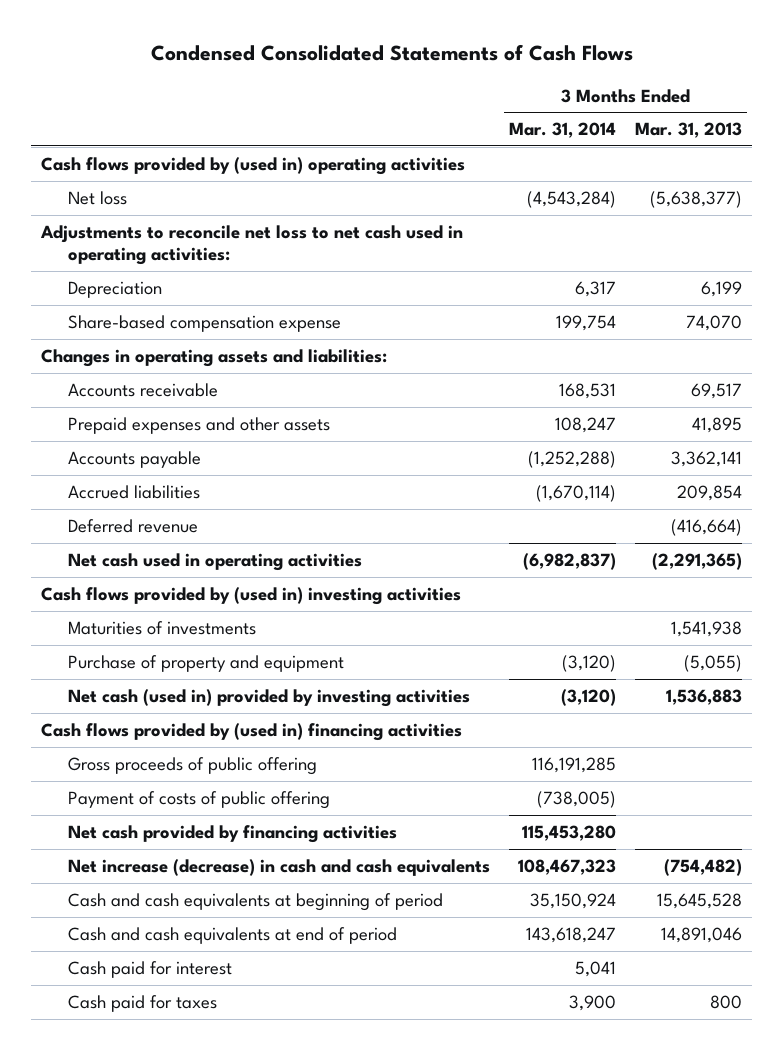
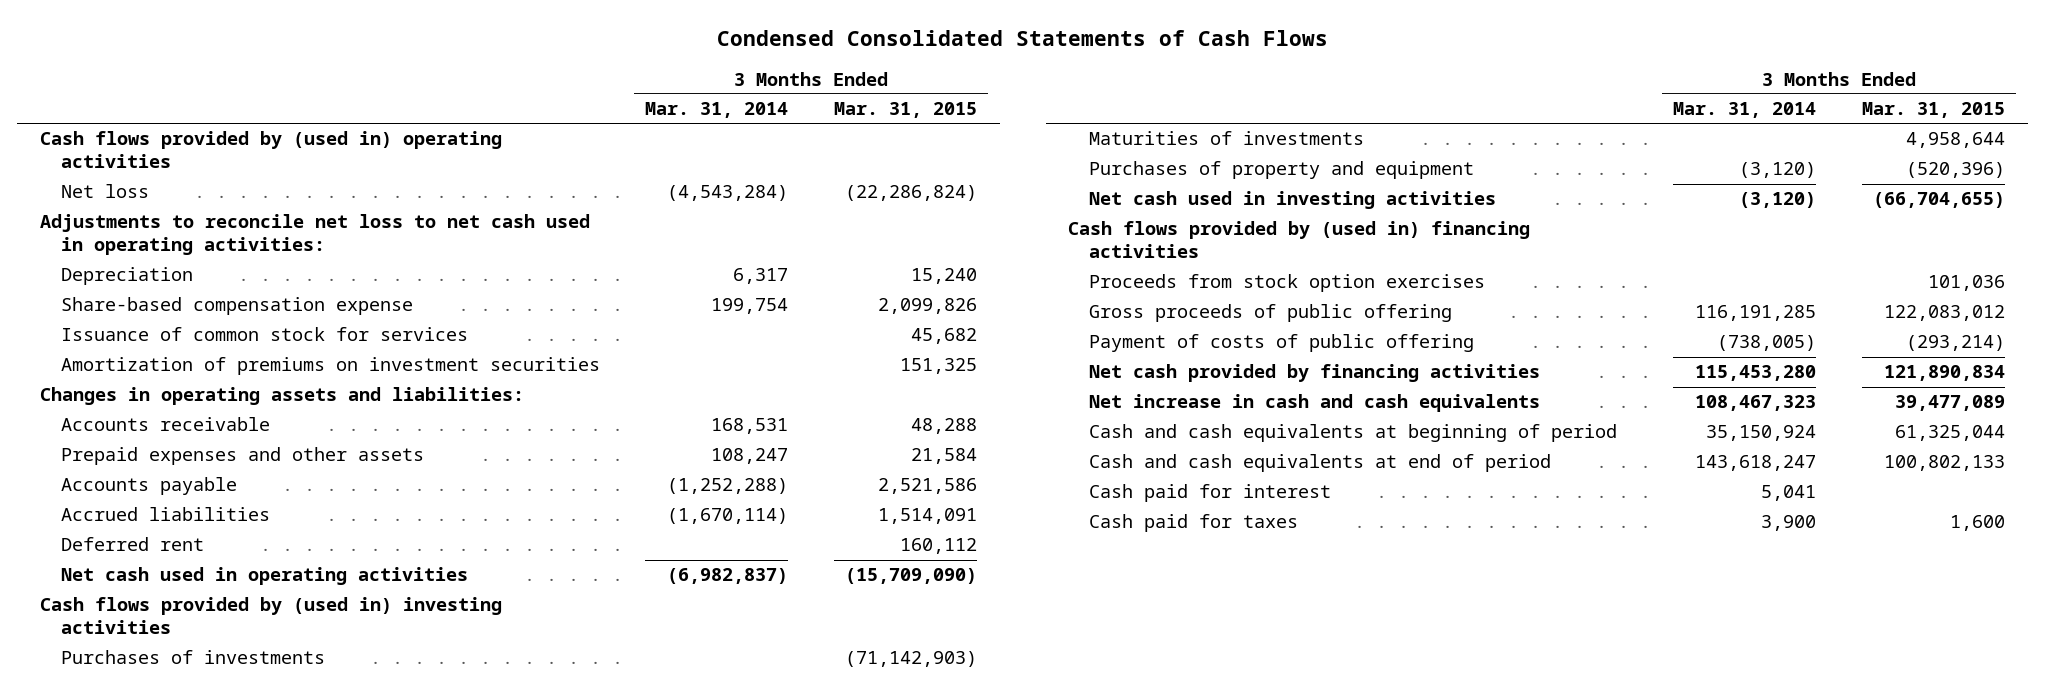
- | 3 Months Ended Mar. 31, 2014 | 3 Months Ended Mar. 31, 2013
+ | 3 Months Ended Mar. 31, 2014 | 3 Months Ended Mar. 31, 2015
+ Issuance of common stock for services | | 45,682
+ Amortization of premiums on investment securities | | 151,325
- Deferred revenue | | (416,664)
+ Deferred rent | | 160,112
+ Purchases of investments | | (71,142,903)
- Purchase of property and equipment | (3,120) | (5,055)
- Net cash (used in) provided by investing activities | (3,120) | 1,536,883
+ Purchases of property and equipment | (3,120) | (520,396)
+ Net cash used in investing activities | (3,120) | (66,704,655)
+ Proceeds from stock option exercises | | 101,036
- Net increase (decrease) in cash and cash equivalents | 108,467,323 | (754,482)
+ Net increase in cash and cash equivalents | 108,467,323 | 39,477,089

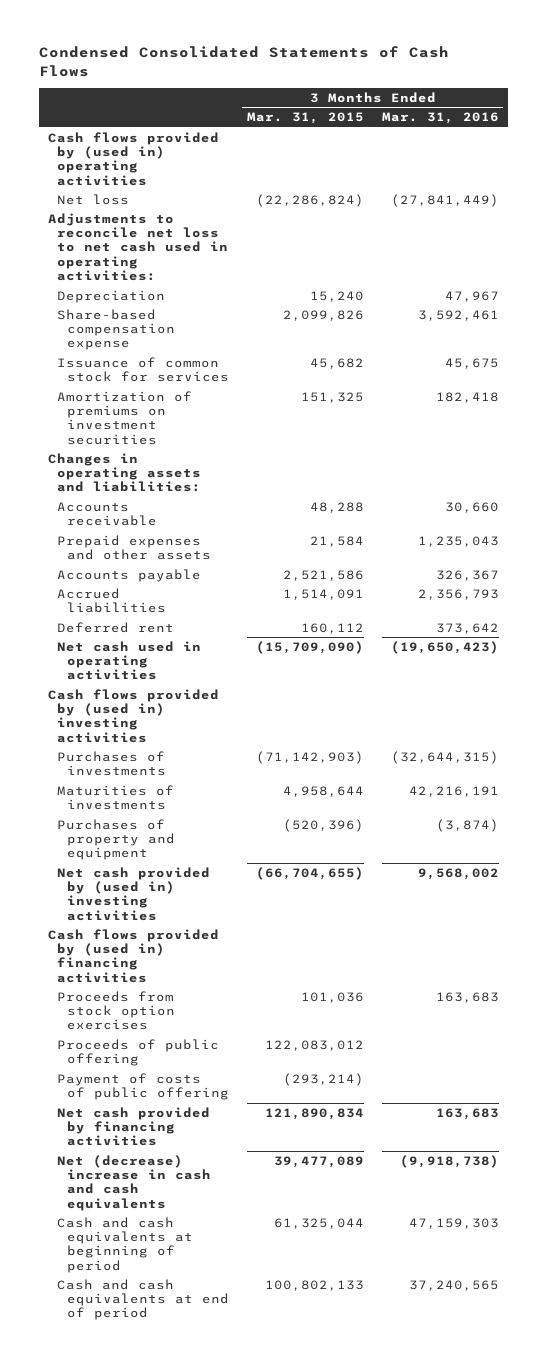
- | 3 Months Ended Mar. 31, 2014 | 3 Months Ended Mar. 31, 2015
+ | 3 Months Ended Mar. 31, 2015 | 3 Months Ended Mar. 31, 2016
- Net cash used in investing activities | (3,120) | (66,704,655)
+ Net cash provided by (used in) investing activities | (66,704,655) | 9,568,002
- Gross proceeds of public offering | 116,191,285 | 122,083,012
+ Proceeds of public offering | 122,083,012 |
- Net increase in cash and cash equivalents | 108,467,323 | 39,477,089
+ Net (decrease) increase in cash and cash equivalents | 39,477,089 | (9,918,738)
- Cash paid for interest | 5,041 |
- Cash paid for taxes | 3,900 | 1,600

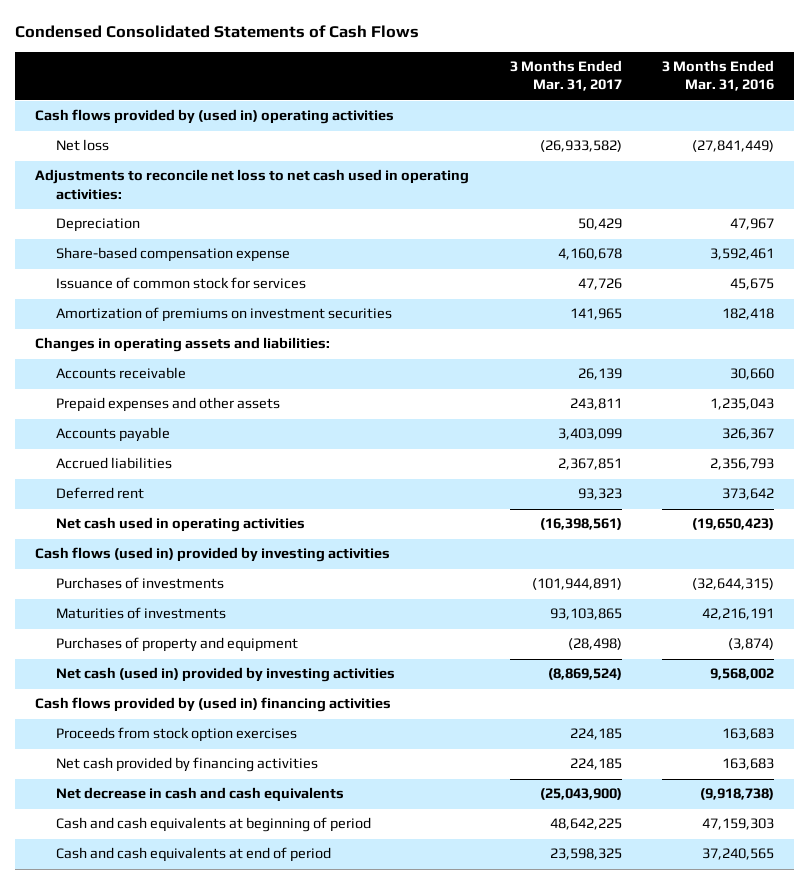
- | 3 Months Ended Mar. 31, 2015 | 3 Months Ended Mar. 31, 2016
+ | 3 Months Ended Mar. 31, 2017 | 3 Months Ended Mar. 31, 2016
- Cash flows provided by (used in) investing activities
+ Cash flows (used in) provided by investing activities
- Net cash provided by (used in) investing activities | (66,704,655) | 9,568,002
+ Net cash (used in) provided by investing activities | (8,869,524) | 9,568,002
- Proceeds of public offering | 122,083,012 |
- Payment of costs of public offering | (293,214) |
- Net (decrease) increase in cash and cash equivalents | 39,477,089 | (9,918,738)
+ Net decrease in cash and cash equivalents | (25,043,900) | (9,918,738)

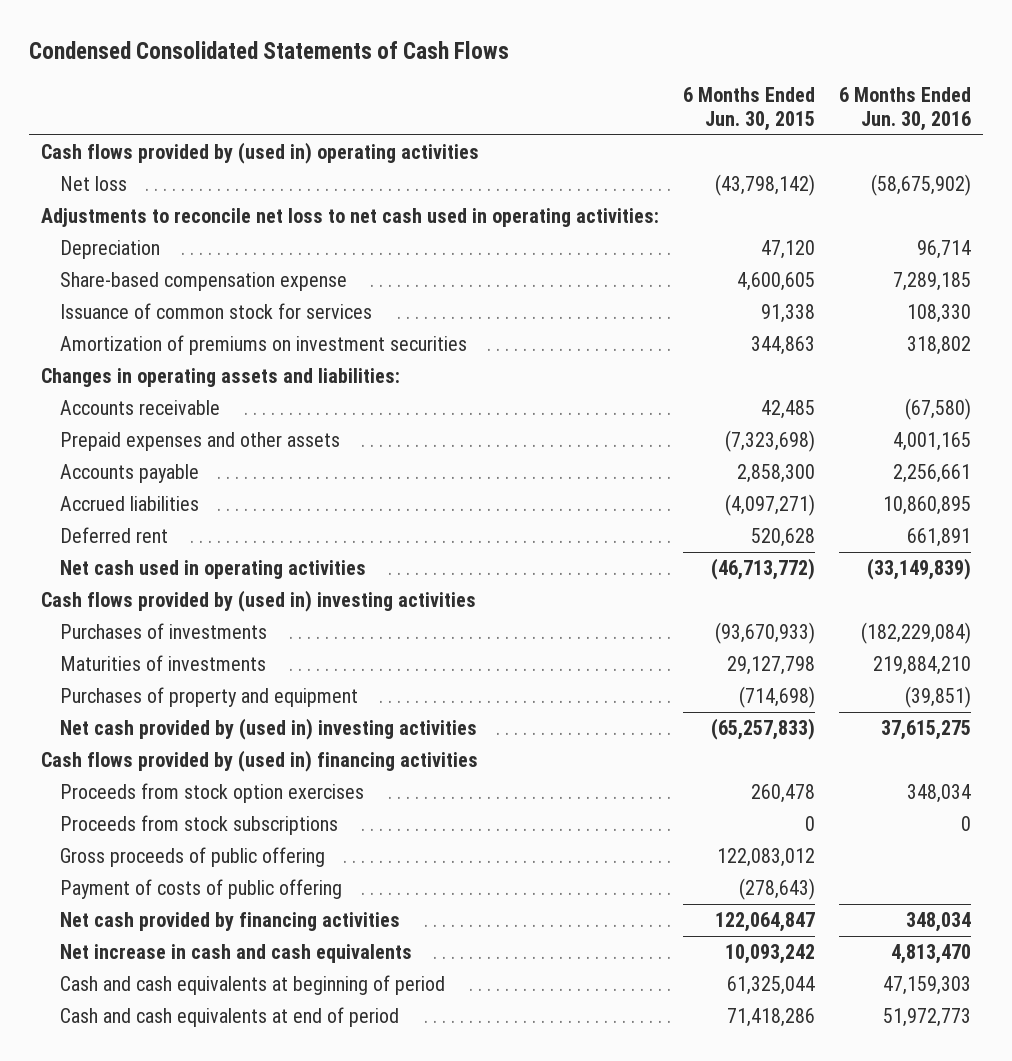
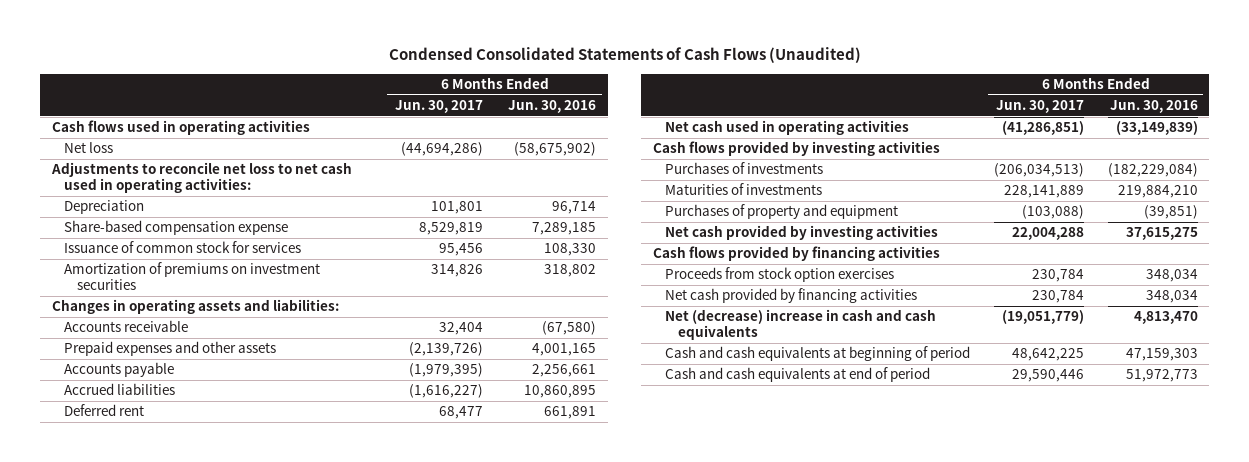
- Condensed Consolidated Statements of Cash Flows
+ Condensed Consolidated Statements of Cash Flows (Unaudited)
- | 6 Months Ended Jun. 30, 2015 | 6 Months Ended Jun. 30, 2016
+ | 6 Months Ended Jun. 30, 2017 | 6 Months Ended Jun. 30, 2016
- Cash flows provided by (used in) operating activities
+ Cash flows used in operating activities
- Cash flows provided by (used in) investing activities
+ Cash flows provided by investing activities
- Net cash provided by (used in) investing activities | (65,257,833) | 37,615,275
- Cash flows provided by (used in) financing activities
+ Net cash provided by investing activities | 22,004,288 | 37,615,275
+ Cash flows provided by financing activities
- Proceeds from stock subscriptions | 0 | 0
- Gross proceeds of public offering | 122,083,012 |
- Payment of costs of public offering | (278,643) |
- Net increase in cash and cash equivalents | 10,093,242 | 4,813,470
+ Net (decrease) increase in cash and cash equivalents | (19,051,779) | 4,813,470

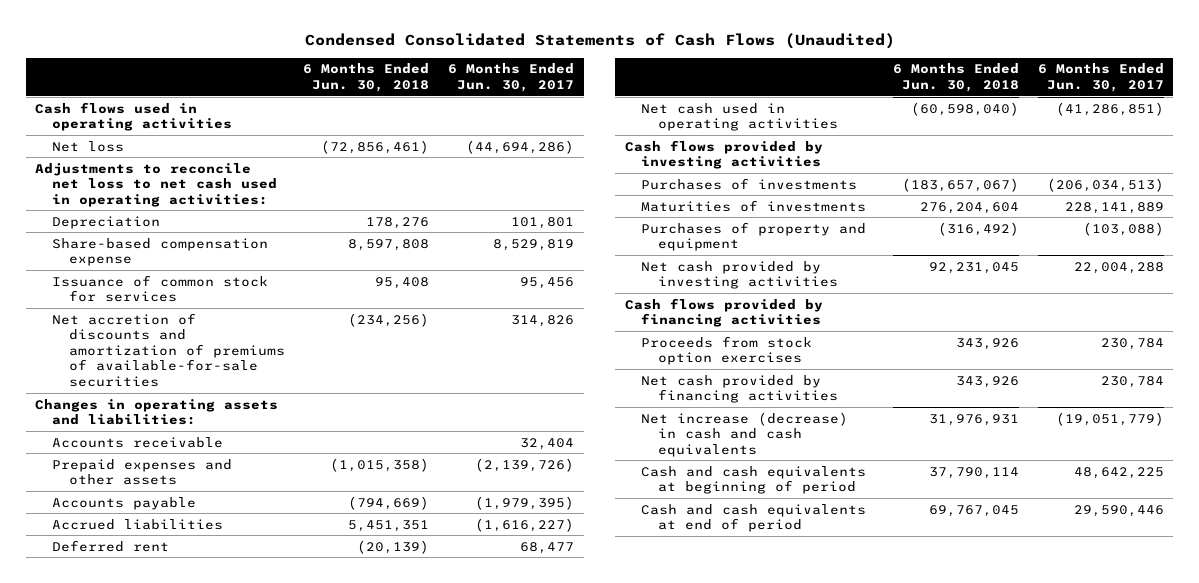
- | 6 Months Ended Jun. 30, 2017 | 6 Months Ended Jun. 30, 2016
+ | 6 Months Ended Jun. 30, 2018 | 6 Months Ended Jun. 30, 2017
- Amortization of premiums on investment securities | 314,826 | 318,802
+ Net accretion of discounts and amortization of premiums of available-for-sale securities | (234,256) | 314,826
- Net (decrease) increase in cash and cash equivalents | (19,051,779) | 4,813,470
+ Net increase (decrease) in cash and cash equivalents | 31,976,931 | (19,051,779)

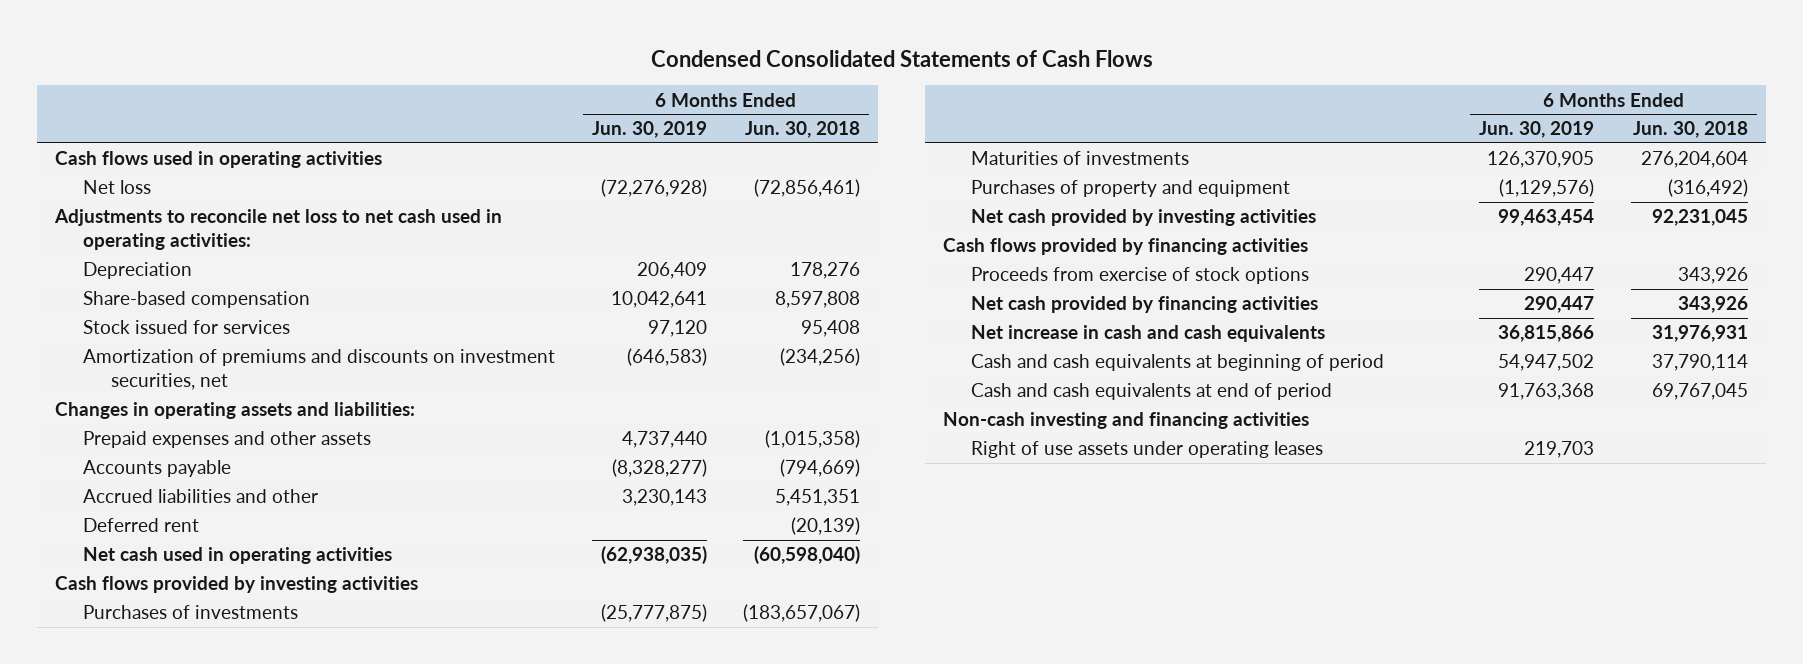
- Condensed Consolidated Statements of Cash Flows (Unaudited)
+ Condensed Consolidated Statements of Cash Flows
- | 6 Months Ended Jun. 30, 2018 | 6 Months Ended Jun. 30, 2017
+ | 6 Months Ended Jun. 30, 2019 | 6 Months Ended Jun. 30, 2018
- Share-based compensation expense | 8,597,808 | 8,529,819
- Issuance of common stock for services | 95,408 | 95,456
- Net accretion of discounts and amortization of premiums of available-for-sale securities | (234,256) | 314,826
+ Share-based compensation | 10,042,641 | 8,597,808
+ Stock issued for services | 97,120 | 95,408
+ Amortization of premiums and discounts on investment securities, net | (646,583) | (234,256)
- Accounts receivable | | 32,404
- Accrued liabilities | 5,451,351 | (1,616,227)
+ Accrued liabilities and other | 3,230,143 | 5,451,351
- Proceeds from stock option exercises | 343,926 | 230,784
+ Proceeds from exercise of stock options | 290,447 | 343,926
- Net increase (decrease) in cash and cash equivalents | 31,976,931 | (19,051,779)
+ Net increase in cash and cash equivalents | 36,815,866 | 31,976,931
+ Non-cash investing and financing activities
+ Right of use assets under operating leases | 219,703 |

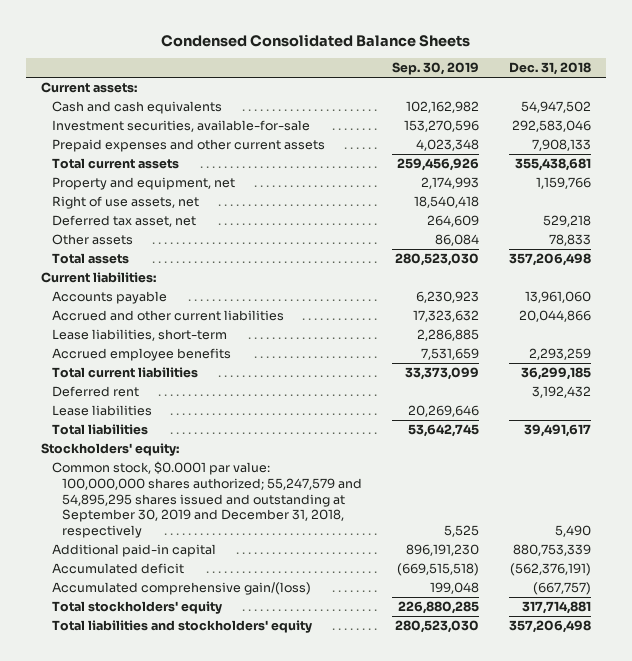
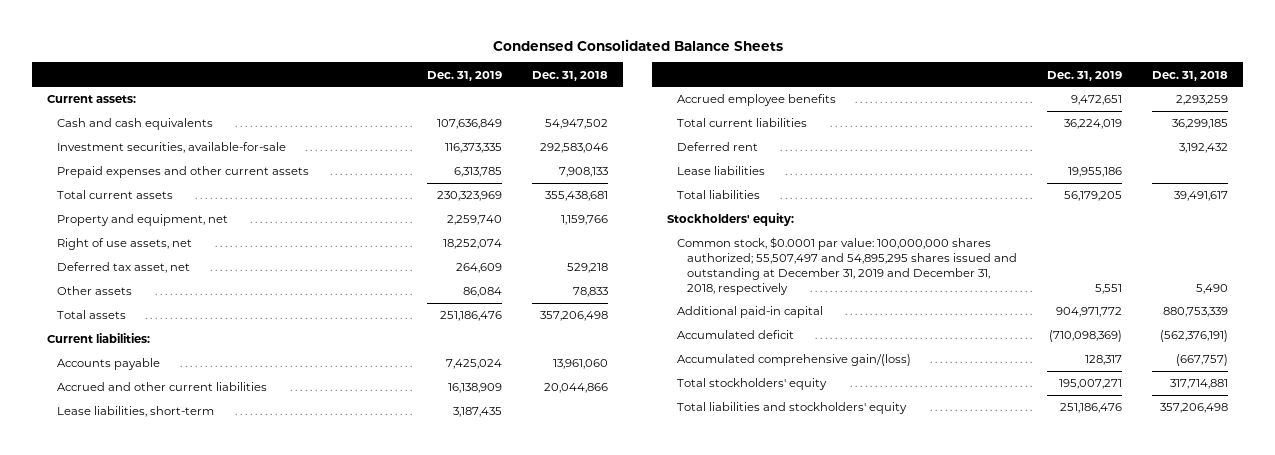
- | Sep. 30, 2019 | Dec. 31, 2018
+ | Dec. 31, 2019 | Dec. 31, 2018
- Common stock, $0.0001 par value: 100,000,000 shares authorized; 55,247,579 and 54,895,295 shares issued and outstanding at September 30, 2019 and December 31, 2018, respectively | 5,525 | 5,490
+ Common stock, $0.0001 par value: 100,000,000 shares authorized; 55,507,497 and 54,895,295 shares issued and outstanding at December 31, 2019 and December 31, 2018, respectively | 5,551 | 5,490

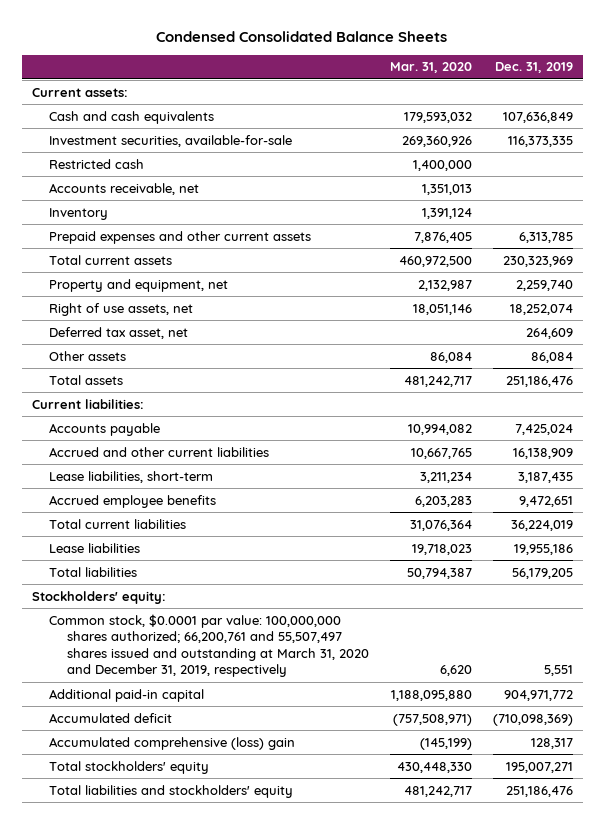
- | Dec. 31, 2019 | Dec. 31, 2018
+ | Mar. 31, 2020 | Dec. 31, 2019
+ Restricted cash | 1,400,000 |
+ Accounts receivable, net | 1,351,013 |
+ Inventory | 1,391,124 |
- Deferred rent | | 3,192,432
- Common stock, $0.0001 par value: 100,000,000 shares authorized; 55,507,497 and 54,895,295 shares issued and outstanding at December 31, 2019 and December 31, 2018, respectively | 5,551 | 5,490
+ Common stock, $0.0001 par value: 100,000,000 shares authorized; 66,200,761 and 55,507,497 shares issued and outstanding at March 31, 2020 and December 31, 2019, respectively | 6,620 | 5,551
- Accumulated comprehensive gain/(loss) | 128,317 | (667,757)
+ Accumulated comprehensive (loss) gain | (145,199) | 128,317

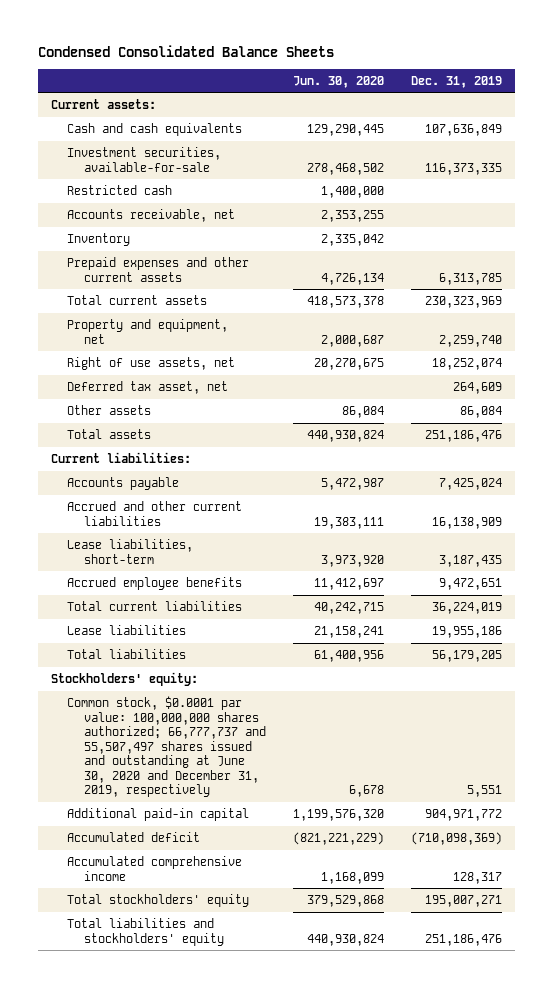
- | Mar. 31, 2020 | Dec. 31, 2019
+ | Jun. 30, 2020 | Dec. 31, 2019
- Common stock, $0.0001 par value: 100,000,000 shares authorized; 66,200,761 and 55,507,497 shares issued and outstanding at March 31, 2020 and December 31, 2019, respectively | 6,620 | 5,551
+ Common stock, $0.0001 par value: 100,000,000 shares authorized; 66,777,737 and 55,507,497 shares issued and outstanding at June 30, 2020 and December 31, 2019, respectively | 6,678 | 5,551
- Accumulated comprehensive (loss) gain | (145,199) | 128,317
+ Accumulated comprehensive income | 1,168,099 | 128,317

